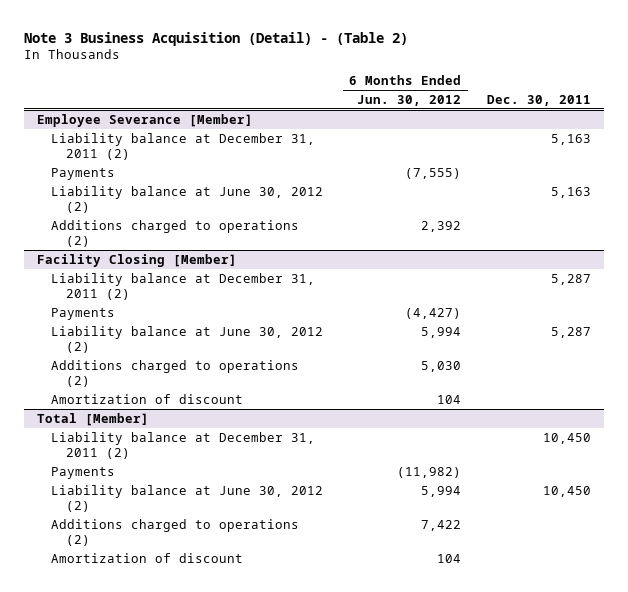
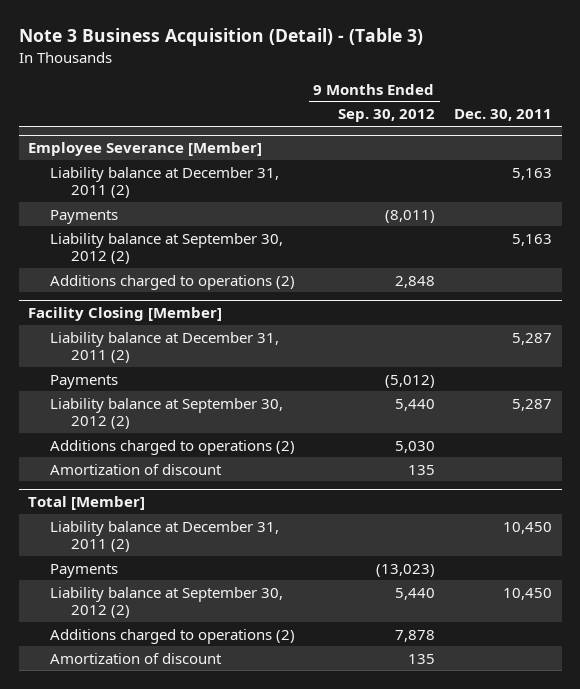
- Note 3 Business Acquisition (Detail) - (Table 2)
+ Note 3 Business Acquisition (Detail) - (Table 3)
- | 6 Months Ended Jun. 30, 2012 | Dec. 30, 2011
+ | 9 Months Ended Sep. 30, 2012 | Dec. 30, 2011
@ Employee Severance [Member]
- Liability balance at June 30, 2012 (2) | | 5,163
+ Liability balance at September 30, 2012 (2) | | 5,163
@ Facility Closing [Member]
- Liability balance at June 30, 2012 (2) | 5,994 | 5,287
+ Liability balance at September 30, 2012 (2) | 5,440 | 5,287
@ Total [Member]
- Liability balance at June 30, 2012 (2) | 5,994 | 10,450
+ Liability balance at September 30, 2012 (2) | 5,440 | 10,450

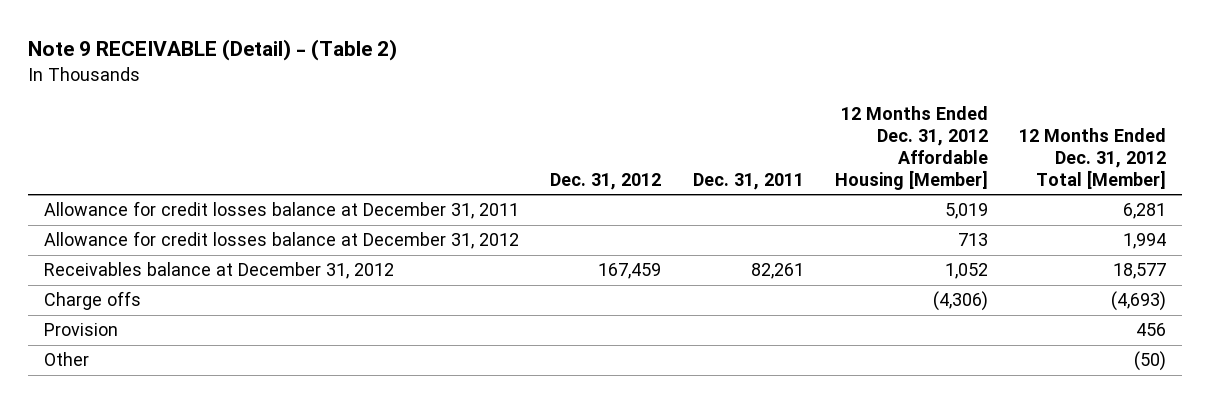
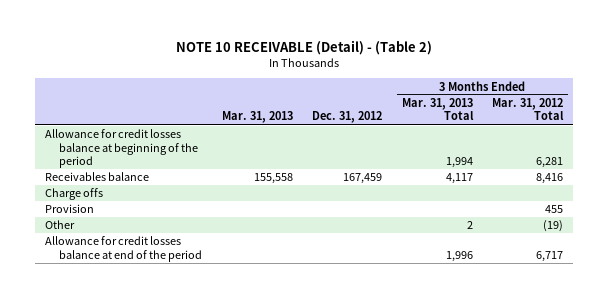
- Note 9 RECEIVABLE (Detail) - (Table 2)
+ NOTE 10 RECEIVABLE (Detail) - (Table 2)
- | Dec. 31, 2012 | Dec. 31, 2011 | 12 Months Ended Dec. 31, 2012 Affordable Housing [Member] | 12 Months Ended Dec. 31, 2012 Total [Member]
+ | Mar. 31, 2013 | Dec. 31, 2012 | 3 Months Ended Mar. 31, 2013 Total | 3 Months Ended Mar. 31, 2012 Total
- Allowance for credit losses balance at December 31, 2011 | | | 5,019 | 6,281
- Allowance for credit losses balance at December 31, 2012 | | | 713 | 1,994
- Receivables balance at December 31, 2012 | 167,459 | 82,261 | 1,052 | 18,577
+ Allowance for credit losses balance at beginning of the period | | | 1,994 | 6,281
+ Receivables balance | 155,558 | 167,459 | 4,117 | 8,416
+ Allowance for credit losses balance at end of the period | | | 1,996 | 6,717

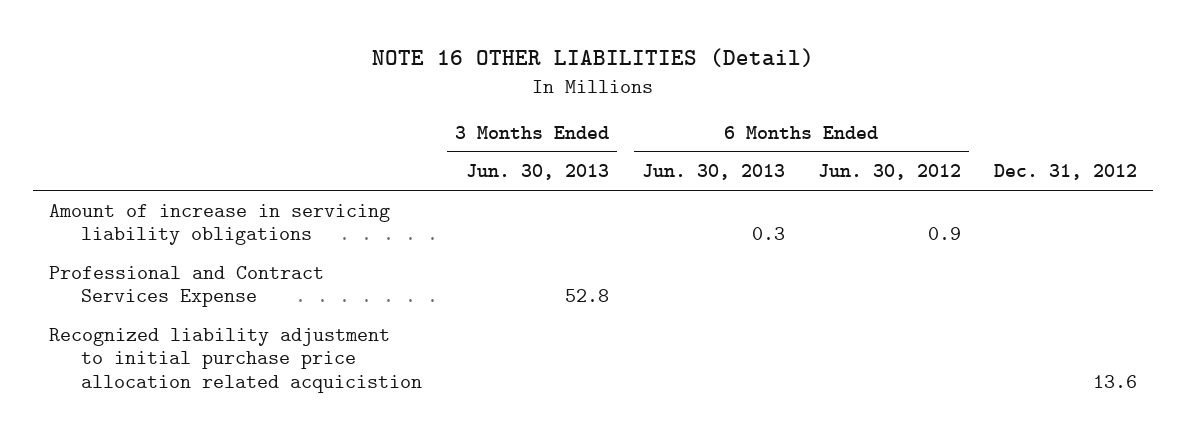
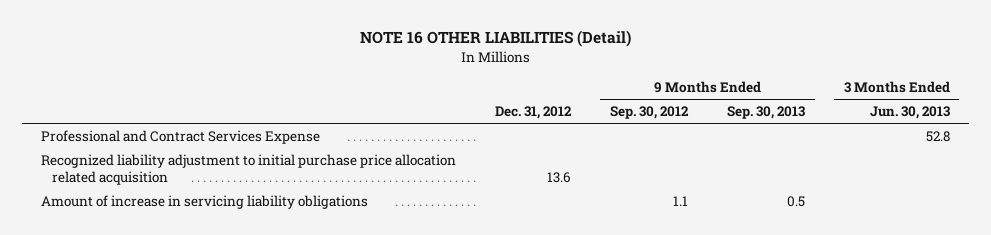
- | 3 Months Ended Jun. 30, 2013 | 6 Months Ended Jun. 30, 2013 | 6 Months Ended Jun. 30, 2012 | Dec. 31, 2012
+ | Dec. 31, 2012 | 9 Months Ended Sep. 30, 2012 | 9 Months Ended Sep. 30, 2013 | 3 Months Ended Jun. 30, 2013
- Recognized liability adjustment to initial purchase price allocation related acquicistion | | | | 13.6
+ Recognized liability adjustment to initial purchase price allocation related acquisition | 13.6 | | |
moved down: Amount of increase in servicing liability obligations | | 1.1 | 0.5 |

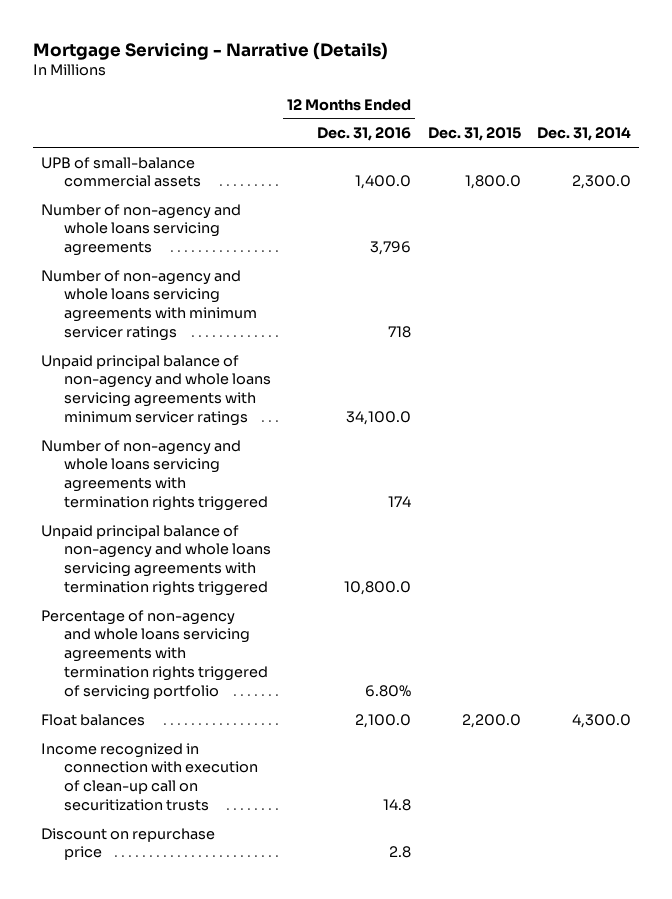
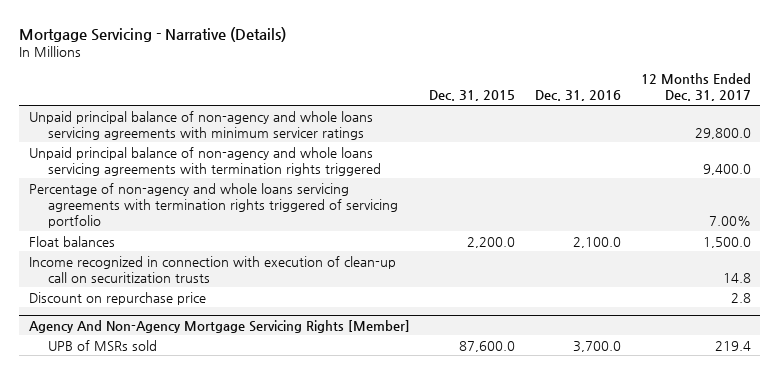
- | 12 Months Ended Dec. 31, 2016 | Dec. 31, 2015 | Dec. 31, 2014
+ | Dec. 31, 2015 | Dec. 31, 2016 | 12 Months Ended Dec. 31, 2017
- UPB of small-balance commercial assets | 1,400.0 | 1,800.0 | 2,300.0
- Number of non-agency and whole loans servicing agreements | 3,796 | |
- Number of non-agency and whole loans servicing agreements with minimum servicer ratings | 718 | |
- Number of non-agency and whole loans servicing agreements with termination rights triggered | 174 | |
+ Agency And Non-Agency Mortgage Servicing Rights [Member]
+ UPB of MSRs sold | 87,600.0 | 3,700.0 | 219.4

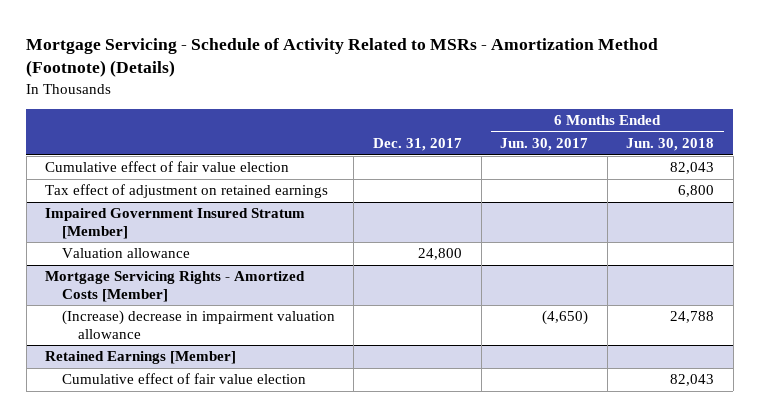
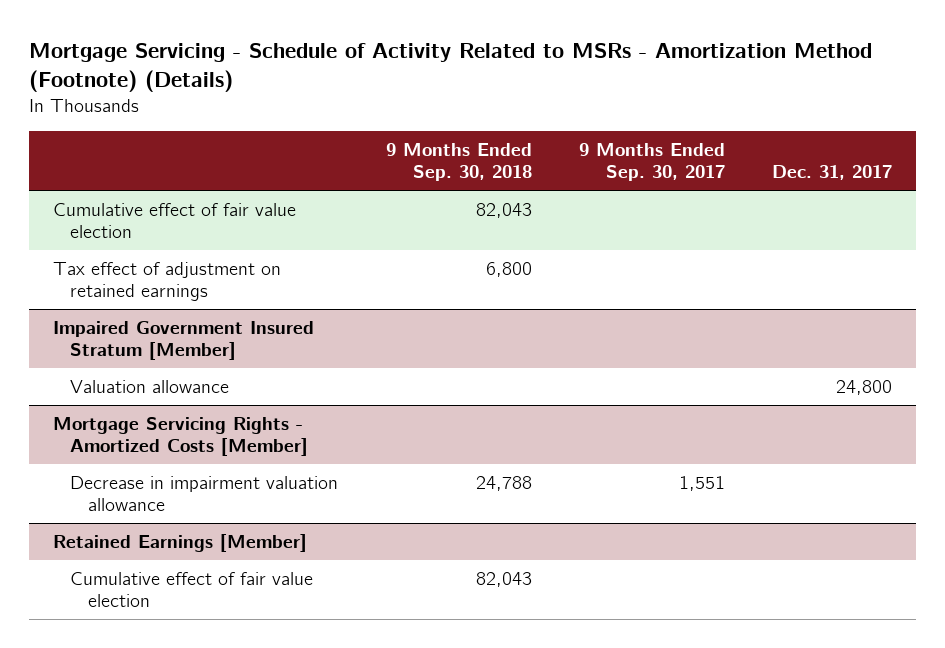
- | Dec. 31, 2017 | 6 Months Ended Jun. 30, 2017 | 6 Months Ended Jun. 30, 2018
+ | 9 Months Ended Sep. 30, 2018 | 9 Months Ended Sep. 30, 2017 | Dec. 31, 2017
@ Mortgage Servicing Rights - Amortized Costs [Member]
- (Increase) decrease in impairment valuation allowance | | (4,650) | 24,788
+ Decrease in impairment valuation allowance | 24,788 | 1,551 |

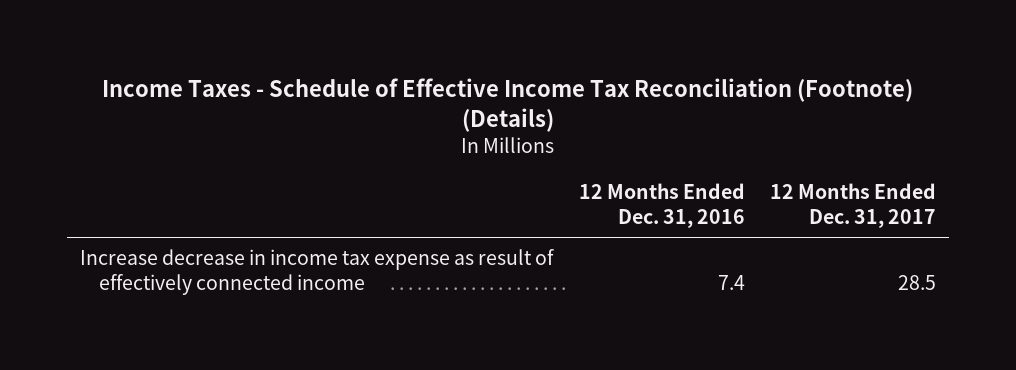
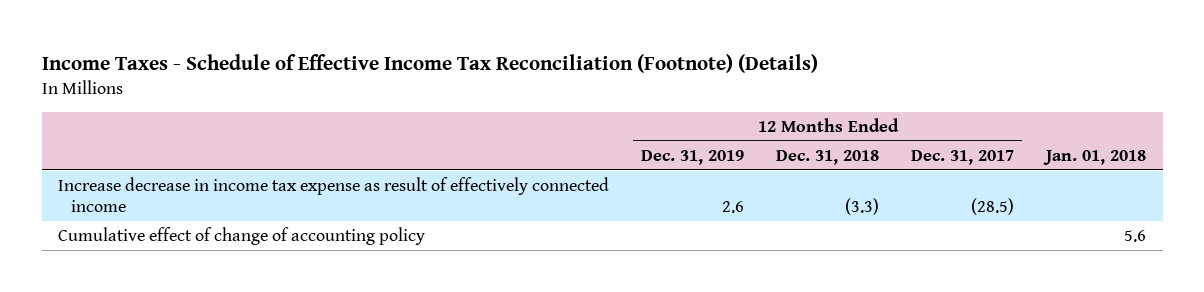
- | 12 Months Ended Dec. 31, 2016 | 12 Months Ended Dec. 31, 2017
+ | 12 Months Ended Dec. 31, 2019 | 12 Months Ended Dec. 31, 2018 | 12 Months Ended Dec. 31, 2017 | Jan. 01, 2018
- Increase decrease in income tax expense as result of effectively connected income | 7.4 | 28.5
+ Increase decrease in income tax expense as result of effectively connected income | 2.6 | (3.3) | (28.5) |
+ Cumulative effect of change of accounting policy | | | | 5.6

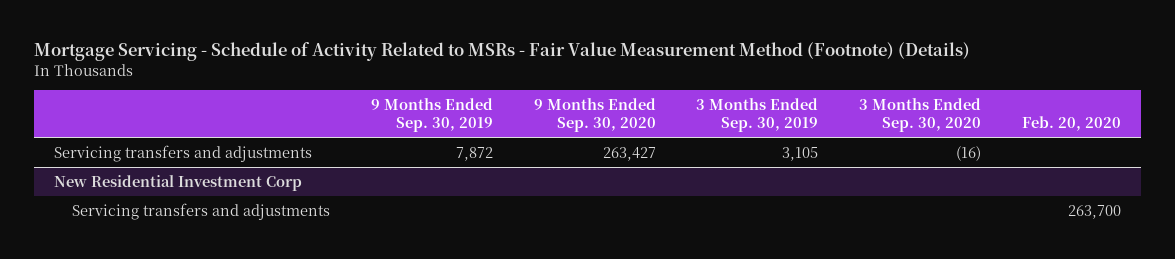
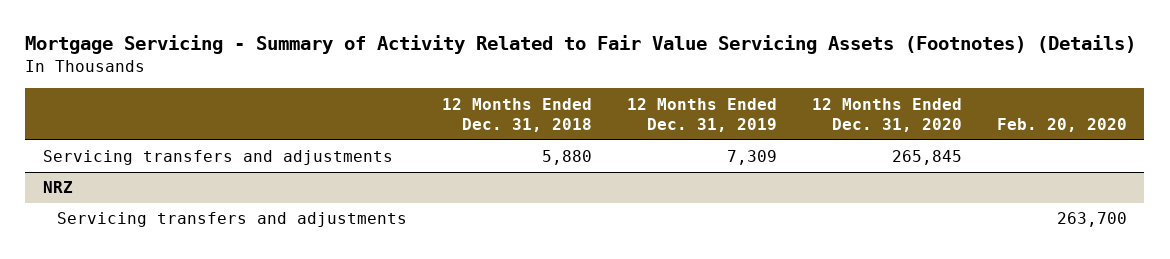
- Mortgage Servicing - Schedule of Activity Related to MSRs - Fair Value Measurement Method (Footnote) (Details)
+ Mortgage Servicing - Summary of Activity Related to Fair Value Servicing Assets (Footnotes) (Details)
- | 9 Months Ended Sep. 30, 2019 | 9 Months Ended Sep. 30, 2020 | 3 Months Ended Sep. 30, 2019 | 3 Months Ended Sep. 30, 2020 | Feb. 20, 2020
+ | 12 Months Ended Dec. 31, 2018 | 12 Months Ended Dec. 31, 2019 | 12 Months Ended Dec. 31, 2020 | Feb. 20, 2020
- New Residential Investment Corp
+ NRZ

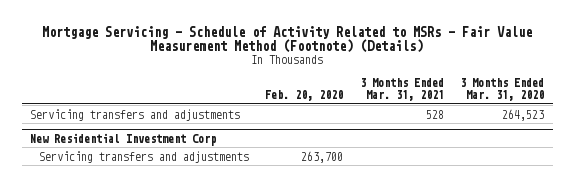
- Mortgage Servicing - Summary of Activity Related to Fair Value Servicing Assets (Footnotes) (Details)
+ Mortgage Servicing - Schedule of Activity Related to MSRs - Fair Value Measurement Method (Footnote) (Details)
- | 12 Months Ended Dec. 31, 2018 | 12 Months Ended Dec. 31, 2019 | 12 Months Ended Dec. 31, 2020 | Feb. 20, 2020
+ | Feb. 20, 2020 | 3 Months Ended Mar. 31, 2021 | 3 Months Ended Mar. 31, 2020
- NRZ
+ New Residential Investment Corp

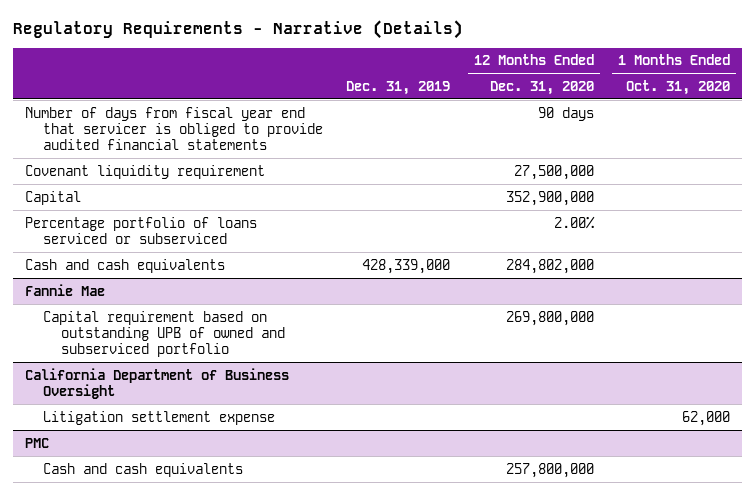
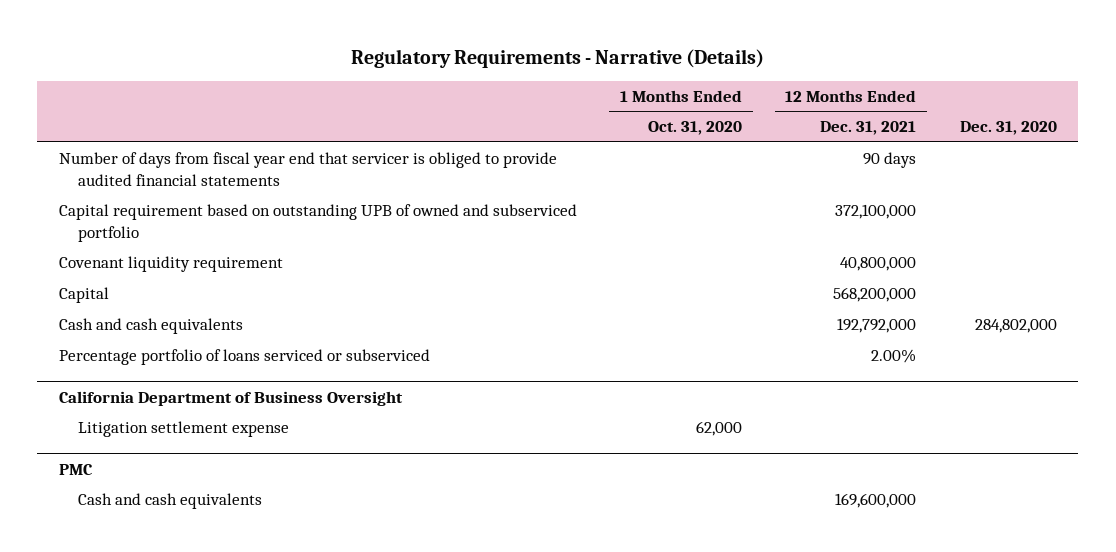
- | Dec. 31, 2019 | 12 Months Ended Dec. 31, 2020 | 1 Months Ended Oct. 31, 2020
+ | 1 Months Ended Oct. 31, 2020 | 12 Months Ended Dec. 31, 2021 | Dec. 31, 2020
+ Capital requirement based on outstanding UPB of owned and subserviced portfolio | | 372,100,000 |
- Fannie Mae
- Capital requirement based on outstanding UPB of owned and subserviced portfolio | | 269,800,000 |
moved down: Percentage portfolio of loans serviced or subserviced | | 2.00% |

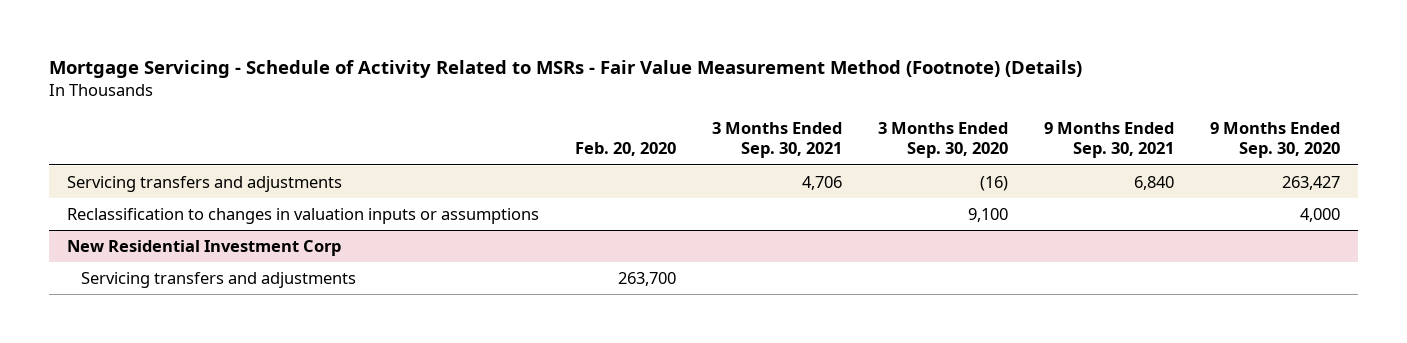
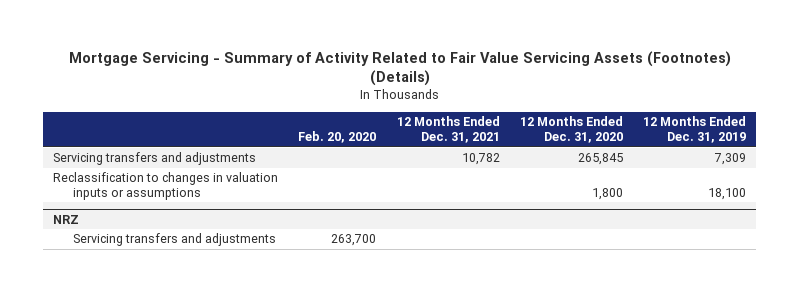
- Mortgage Servicing - Schedule of Activity Related to MSRs - Fair Value Measurement Method (Footnote) (Details)
+ Mortgage Servicing - Summary of Activity Related to Fair Value Servicing Assets (Footnotes) (Details)
- | Feb. 20, 2020 | 3 Months Ended Sep. 30, 2021 | 3 Months Ended Sep. 30, 2020 | 9 Months Ended Sep. 30, 2021 | 9 Months Ended Sep. 30, 2020
+ | Feb. 20, 2020 | 12 Months Ended Dec. 31, 2021 | 12 Months Ended Dec. 31, 2020 | 12 Months Ended Dec. 31, 2019
- New Residential Investment Corp
+ NRZ

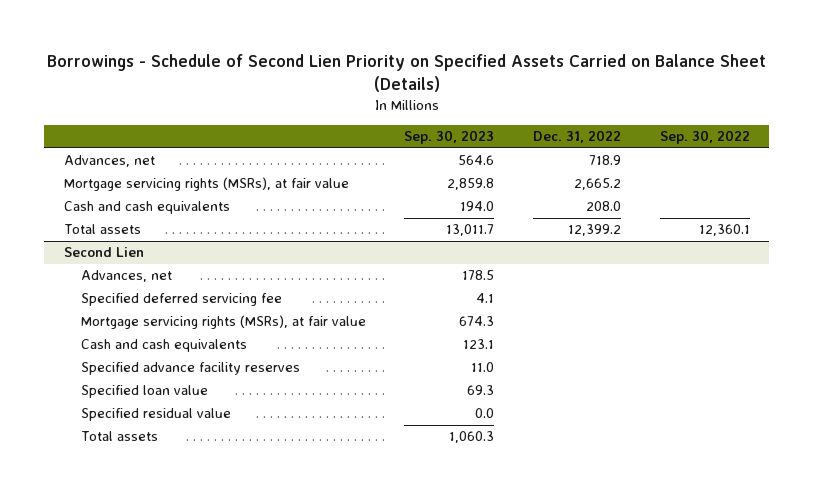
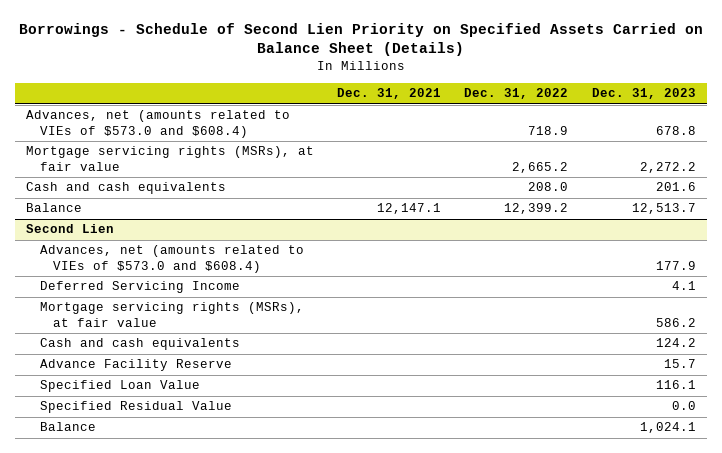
- | Sep. 30, 2023 | Dec. 31, 2022 | Sep. 30, 2022
+ | Dec. 31, 2021 | Dec. 31, 2022 | Dec. 31, 2023
- Advances, net | 564.6 | 718.9 |
+ Advances, net (amounts related to VIEs of $573.0 and $608.4) | | 718.9 | 678.8
- Total assets | 13,011.7 | 12,399.2 | 12,360.1
+ Balance | 12,147.1 | 12,399.2 | 12,513.7
@ Second Lien
- Advances, net | 178.5 | |
- Specified deferred servicing fee | 4.1 | |
+ Advances, net (amounts related to VIEs of $573.0 and $608.4) | | | 177.9
+ Deferred Servicing Income | | | 4.1
- Specified advance facility reserves | 11.0 | |
- Specified loan value | 69.3 | |
- Specified residual value | 0.0 | |
- Total assets | 1,060.3 | |
+ Advance Facility Reserve | | | 15.7
+ Specified Loan Value | | | 116.1
+ Specified Residual Value | | | 0.0
+ Balance | | | 1,024.1

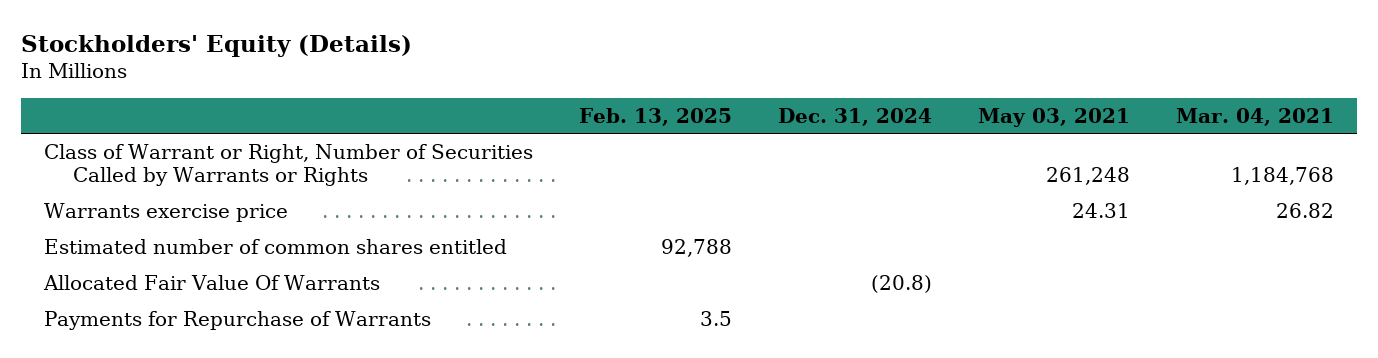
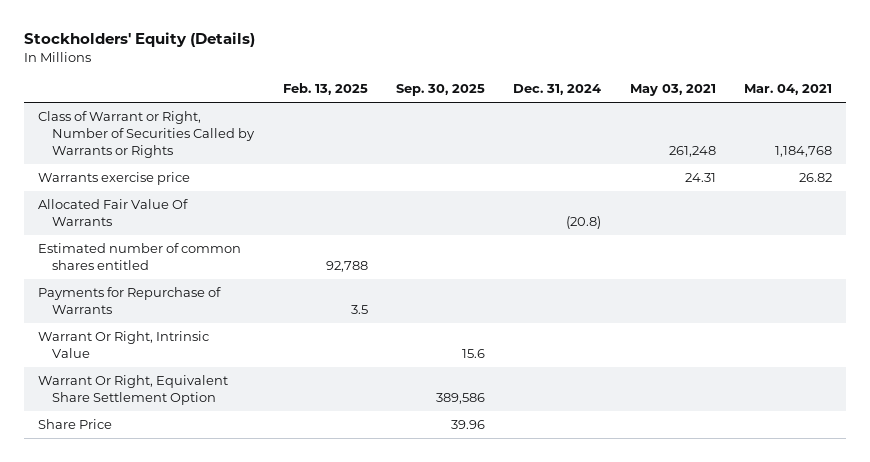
- | Feb. 13, 2025 | Dec. 31, 2024 | May 03, 2021 | Mar. 04, 2021
+ | Feb. 13, 2025 | Sep. 30, 2025 | Dec. 31, 2024 | May 03, 2021 | Mar. 04, 2021
moved down: Estimated number of common shares entitled | 92,788 | | | |
+ Warrant Or Right, Intrinsic Value | | 15.6 | | |
+ Warrant Or Right, Equivalent Share Settlement Option | | 389,586 | | |
+ Share Price | | 39.96 | | |

